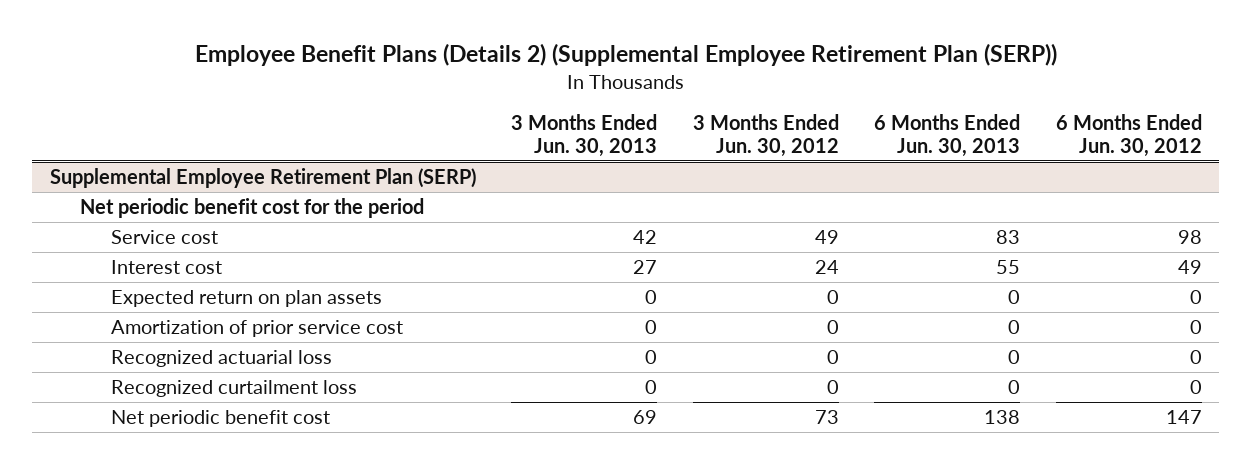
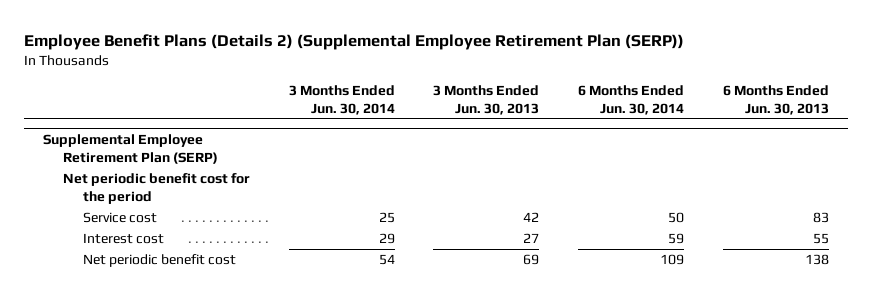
- | 3 Months Ended Jun. 30, 2013 | 3 Months Ended Jun. 30, 2012 | 6 Months Ended Jun. 30, 2013 | 6 Months Ended Jun. 30, 2012
+ | 3 Months Ended Jun. 30, 2014 | 3 Months Ended Jun. 30, 2013 | 6 Months Ended Jun. 30, 2014 | 6 Months Ended Jun. 30, 2013
@ Supplemental Employee Retirement Plan (SERP)
- Expected return on plan assets | 0 | 0 | 0 | 0
- Amortization of prior service cost | 0 | 0 | 0 | 0
- Recognized actuarial loss | 0 | 0 | 0 | 0
- Recognized curtailment loss | 0 | 0 | 0 | 0

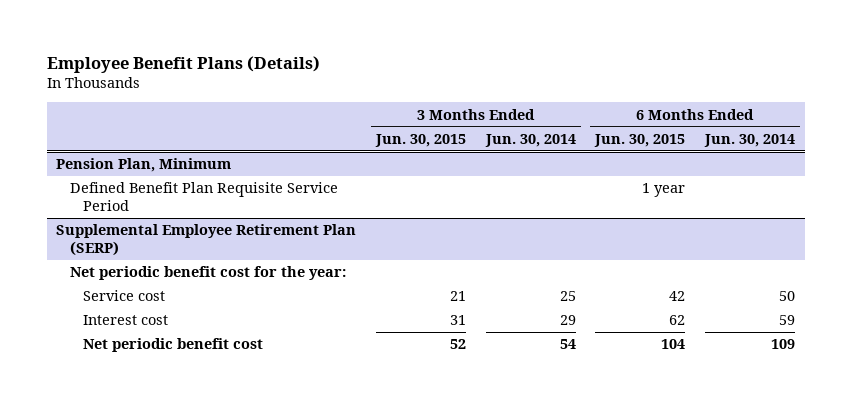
- Employee Benefit Plans (Details 2) (Supplemental Employee Retirement Plan (SERP))
+ Employee Benefit Plans (Details)
- | 3 Months Ended Jun. 30, 2014 | 3 Months Ended Jun. 30, 2013 | 6 Months Ended Jun. 30, 2014 | 6 Months Ended Jun. 30, 2013
+ | 3 Months Ended Jun. 30, 2015 | 3 Months Ended Jun. 30, 2014 | 6 Months Ended Jun. 30, 2015 | 6 Months Ended Jun. 30, 2014
+ Pension Plan, Minimum
+ Defined Benefit Plan Requisite Service Period | | | 1 year |
@ Supplemental Employee Retirement Plan (SERP)
- Net periodic benefit cost for the period
+ Net periodic benefit cost for the year:

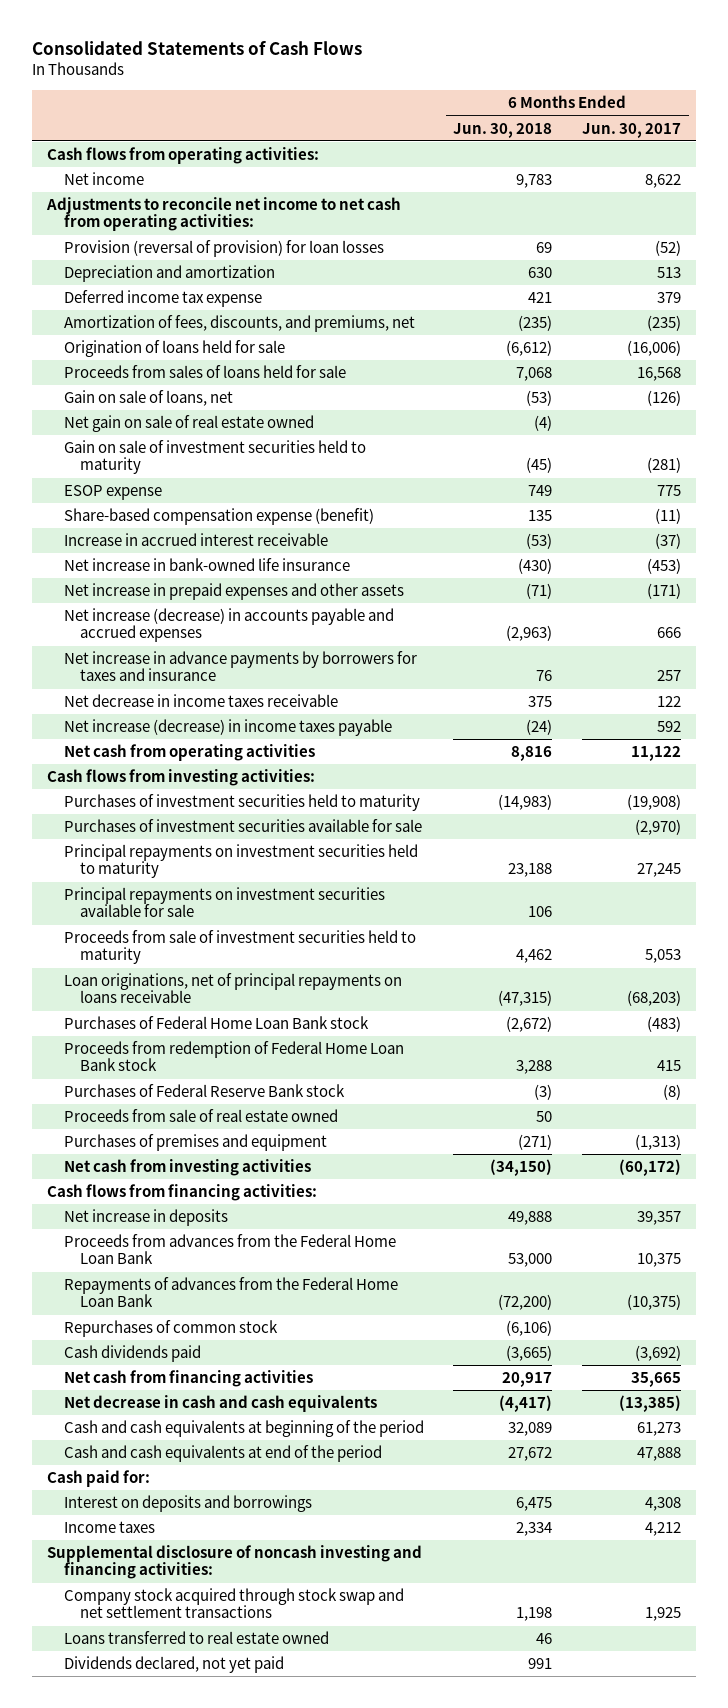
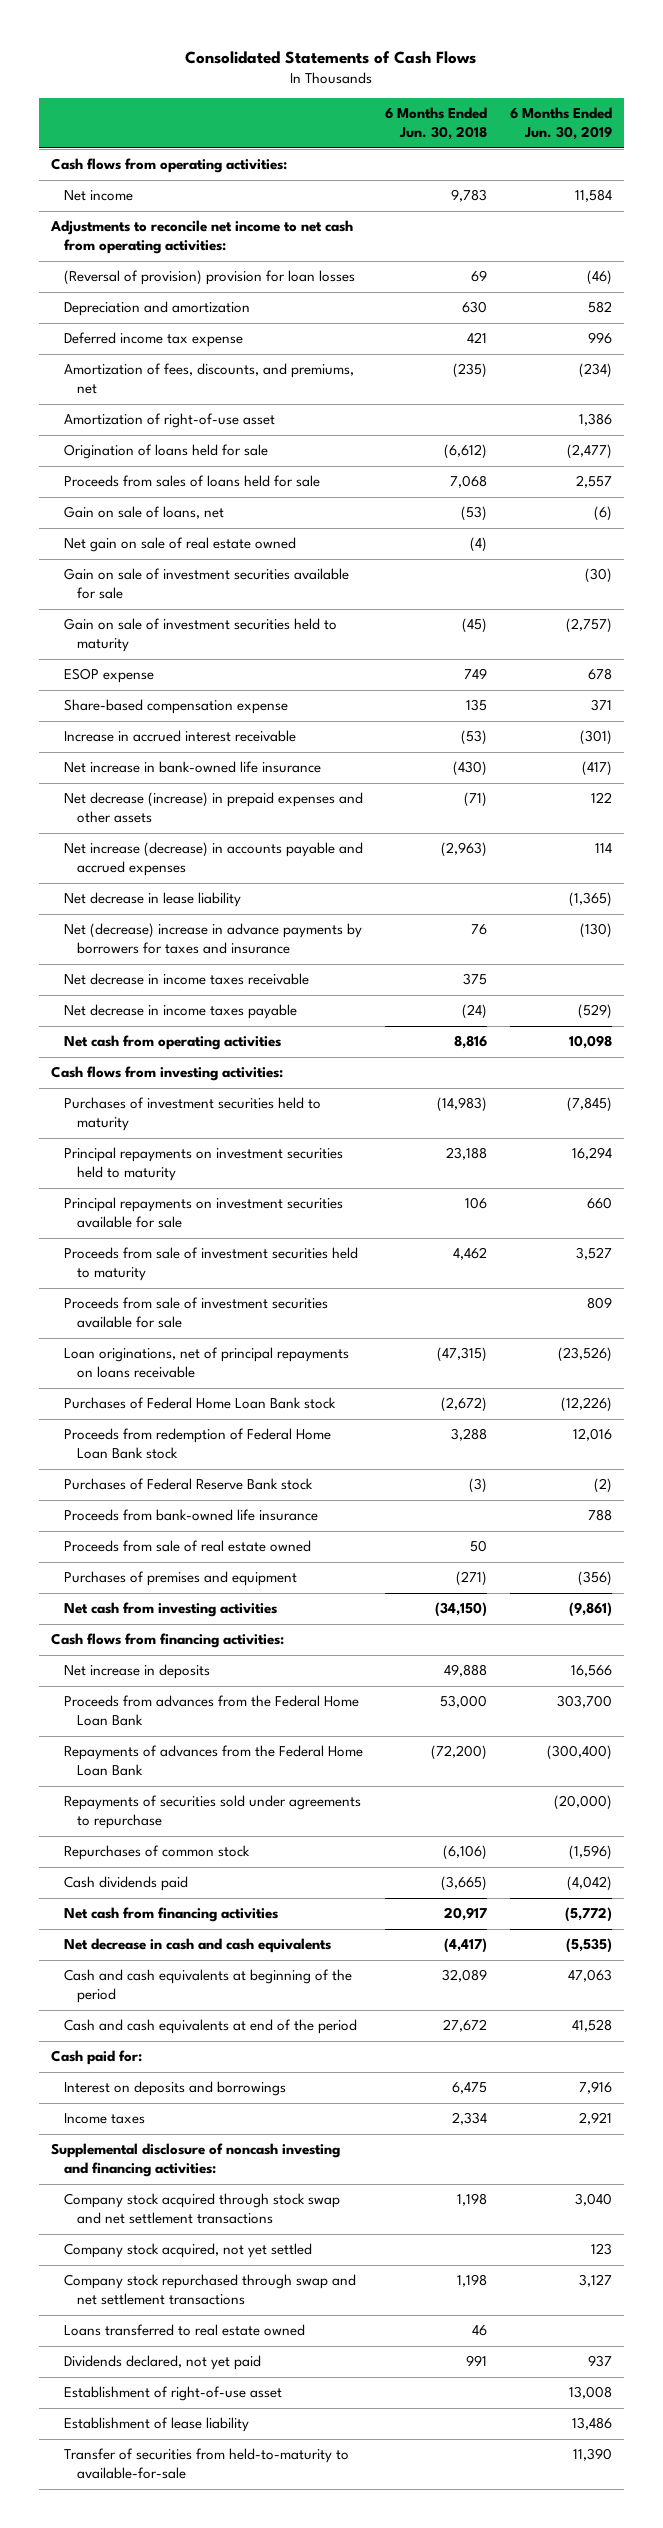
- | 6 Months Ended Jun. 30, 2018 | 6 Months Ended Jun. 30, 2017
+ | 6 Months Ended Jun. 30, 2018 | 6 Months Ended Jun. 30, 2019
- Provision (reversal of provision) for loan losses | 69 | (52)
+ (Reversal of provision) provision for loan losses | 69 | (46)
+ Amortization of right-of-use asset | | 1,386
+ Gain on sale of investment securities available for sale | | (30)
- Share-based compensation expense (benefit) | 135 | (11)
+ Share-based compensation expense | 135 | 371
- Net increase in prepaid expenses and other assets | (71) | (171)
+ Net decrease (increase) in prepaid expenses and other assets | (71) | 122
- Net increase in advance payments by borrowers for taxes and insurance | 76 | 257
+ Net decrease in lease liability | | (1,365)
+ Net (decrease) increase in advance payments by borrowers for taxes and insurance | 76 | (130)
- Net increase (decrease) in income taxes payable | (24) | 592
+ Net decrease in income taxes payable | (24) | (529)
- Purchases of investment securities available for sale | | (2,970)
+ Proceeds from sale of investment securities available for sale | | 809
+ Proceeds from bank-owned life insurance | | 788
+ Repayments of securities sold under agreements to repurchase | | (20,000)
+ Company stock acquired, not yet settled | | 123
+ Company stock repurchased through swap and net settlement transactions | 1,198 | 3,127
+ Establishment of right-of-use asset | | 13,008
+ Establishment of lease liability | | 13,486
+ Transfer of securities from held-to-maturity to available-for-sale | | 11,390

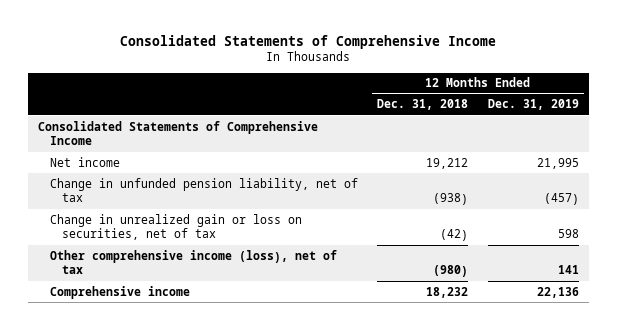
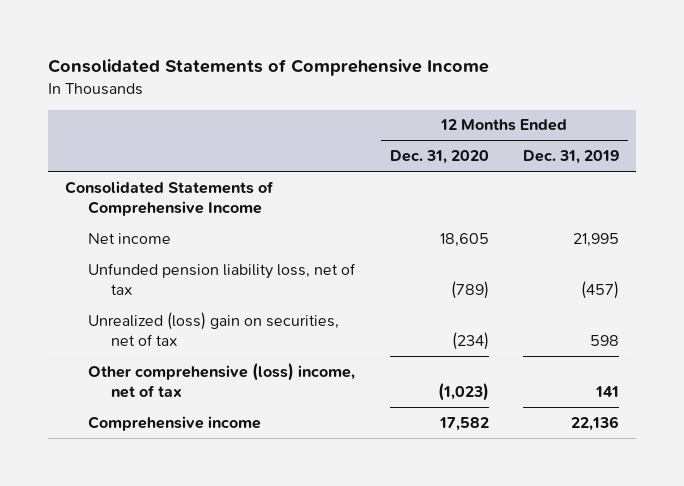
- | 12 Months Ended Dec. 31, 2018 | 12 Months Ended Dec. 31, 2019
+ | 12 Months Ended Dec. 31, 2020 | 12 Months Ended Dec. 31, 2019
- Change in unfunded pension liability, net of tax | (938) | (457)
- Change in unrealized gain or loss on securities, net of tax | (42) | 598
- Other comprehensive income (loss), net of tax | (980) | 141
+ Unfunded pension liability loss, net of tax | (789) | (457)
+ Unrealized (loss) gain on securities, net of tax | (234) | 598
+ Other comprehensive (loss) income, net of tax | (1,023) | 141

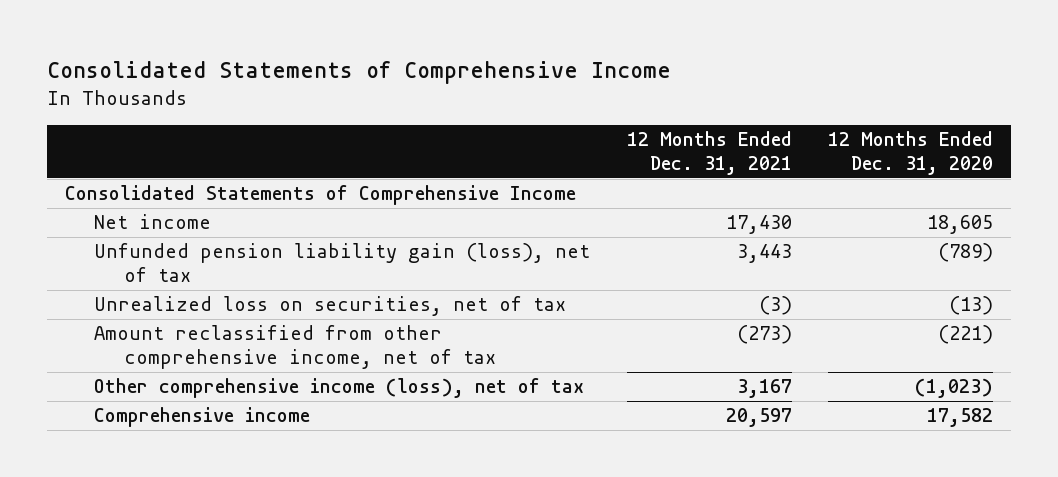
- | 12 Months Ended Dec. 31, 2020 | 12 Months Ended Dec. 31, 2019
+ | 12 Months Ended Dec. 31, 2021 | 12 Months Ended Dec. 31, 2020
- Unfunded pension liability loss, net of tax | (789) | (457)
- Unrealized (loss) gain on securities, net of tax | (234) | 598
- Other comprehensive (loss) income, net of tax | (1,023) | 141
+ Unfunded pension liability gain (loss), net of tax | 3,443 | (789)
+ Unrealized loss on securities, net of tax | (3) | (13)
+ Amount reclassified from other comprehensive income, net of tax | (273) | (221)
+ Other comprehensive income (loss), net of tax | 3,167 | (1,023)

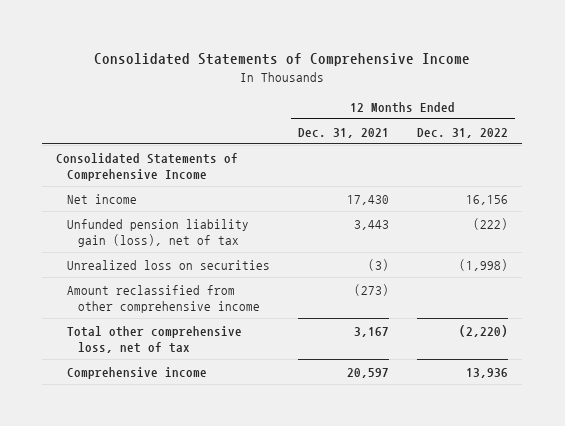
- | 12 Months Ended Dec. 31, 2021 | 12 Months Ended Dec. 31, 2020
+ | 12 Months Ended Dec. 31, 2021 | 12 Months Ended Dec. 31, 2022
- Unrealized loss on securities, net of tax | (3) | (13)
- Amount reclassified from other comprehensive income, net of tax | (273) | (221)
- Other comprehensive income (loss), net of tax | 3,167 | (1,023)
+ Unrealized loss on securities | (3) | (1,998)
+ Amount reclassified from other comprehensive income | (273) |
+ Total other comprehensive loss, net of tax | 3,167 | (2,220)

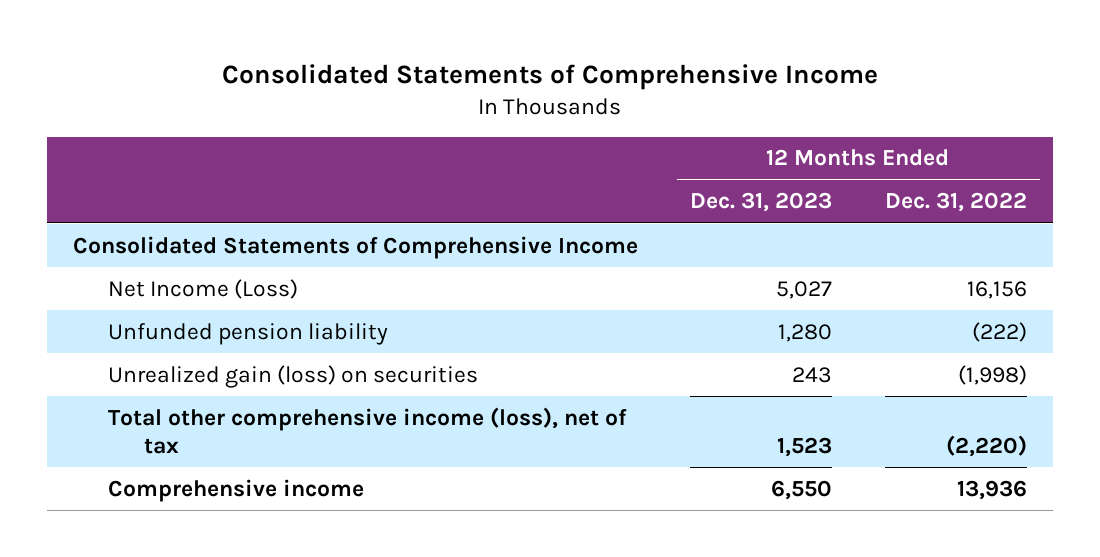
- | 12 Months Ended Dec. 31, 2021 | 12 Months Ended Dec. 31, 2022
+ | 12 Months Ended Dec. 31, 2023 | 12 Months Ended Dec. 31, 2022
- Net income | 17,430 | 16,156
- Unfunded pension liability gain (loss), net of tax | 3,443 | (222)
- Unrealized loss on securities | (3) | (1,998)
- Amount reclassified from other comprehensive income | (273) |
- Total other comprehensive loss, net of tax | 3,167 | (2,220)
+ Net Income (Loss) | 5,027 | 16,156
+ Unfunded pension liability | 1,280 | (222)
+ Unrealized gain (loss) on securities | 243 | (1,998)
+ Total other comprehensive income (loss), net of tax | 1,523 | (2,220)

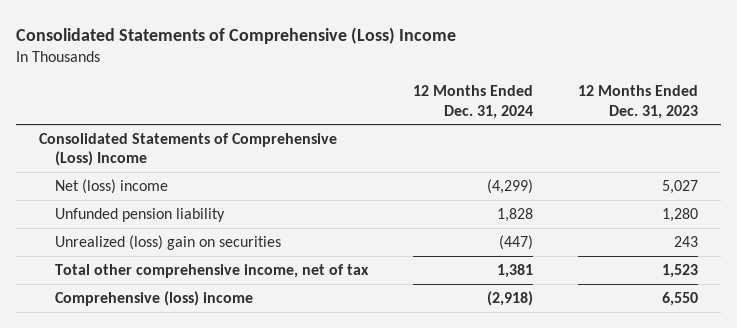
- Consolidated Statements of Comprehensive Income
+ Consolidated Statements of Comprehensive (Loss) Income
- | 12 Months Ended Dec. 31, 2023 | 12 Months Ended Dec. 31, 2022
+ | 12 Months Ended Dec. 31, 2024 | 12 Months Ended Dec. 31, 2023
- Consolidated Statements of Comprehensive Income
- Net Income (Loss) | 5,027 | 16,156
+ Consolidated Statements of Comprehensive (Loss) Income
+ Net (loss) income | (4,299) | 5,027
- Unrealized gain (loss) on securities | 243 | (1,998)
- Total other comprehensive income (loss), net of tax | 1,523 | (2,220)
- Comprehensive income | 6,550 | 13,936
+ Unrealized (loss) gain on securities | (447) | 243
+ Total other comprehensive income, net of tax | 1,381 | 1,523
+ Comprehensive (loss) income | (2,918) | 6,550

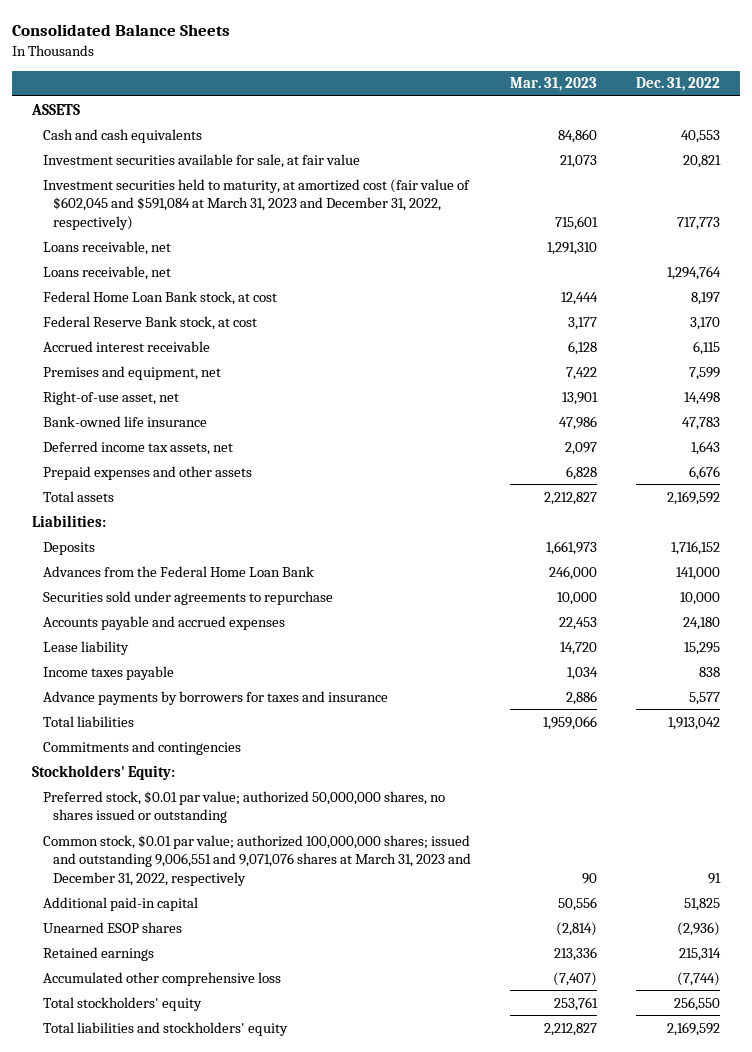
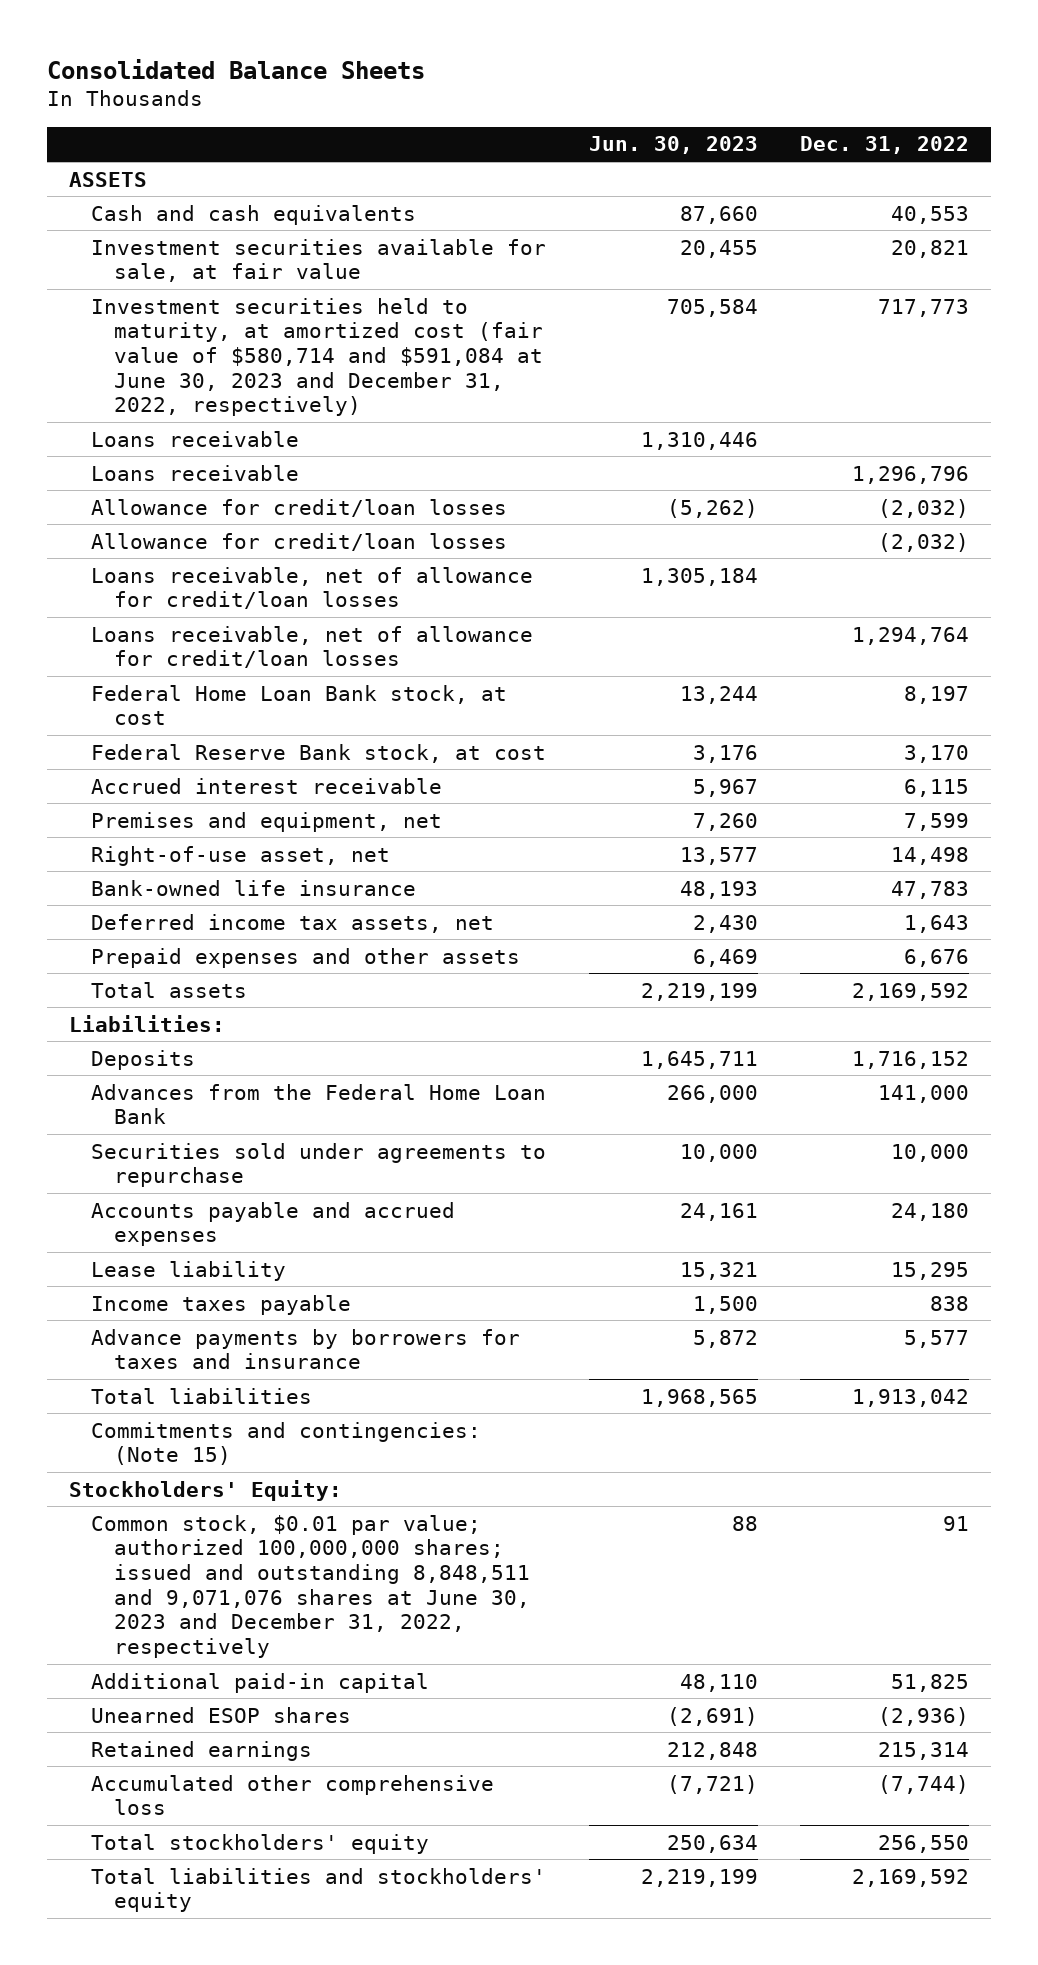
- | Mar. 31, 2023 | Dec. 31, 2022
+ | Jun. 30, 2023 | Dec. 31, 2022
- Investment securities held to maturity, at amortized cost (fair value of $602,045 and $591,084 at March 31, 2023 and December 31, 2022, respectively) | 715,601 | 717,773
- Loans receivable, net | 1,291,310 |
- Loans receivable, net | | 1,294,764
+ Investment securities held to maturity, at amortized cost (fair value of $580,714 and $591,084 at June 30, 2023 and December 31, 2022, respectively) | 705,584 | 717,773
+ Loans receivable | 1,310,446 |
+ Loans receivable | | 1,296,796
+ Allowance for credit/loan losses | (5,262) | (2,032)
+ Allowance for credit/loan losses | | (2,032)
+ Loans receivable, net of allowance for credit/loan losses | 1,305,184 |
+ Loans receivable, net of allowance for credit/loan losses | | 1,294,764
- Commitments and contingencies
+ Commitments and contingencies: (Note 15)
- Preferred stock, $0.01 par value; authorized 50,000,000 shares, no shares issued or outstanding
- Common stock, $0.01 par value; authorized 100,000,000 shares; issued and outstanding 9,006,551 and 9,071,076 shares at March 31, 2023 and December 31, 2022, respectively | 90 | 91
+ Common stock, $0.01 par value; authorized 100,000,000 shares; issued and outstanding 8,848,511 and 9,071,076 shares at June 30, 2023 and December 31, 2022, respectively | 88 | 91

